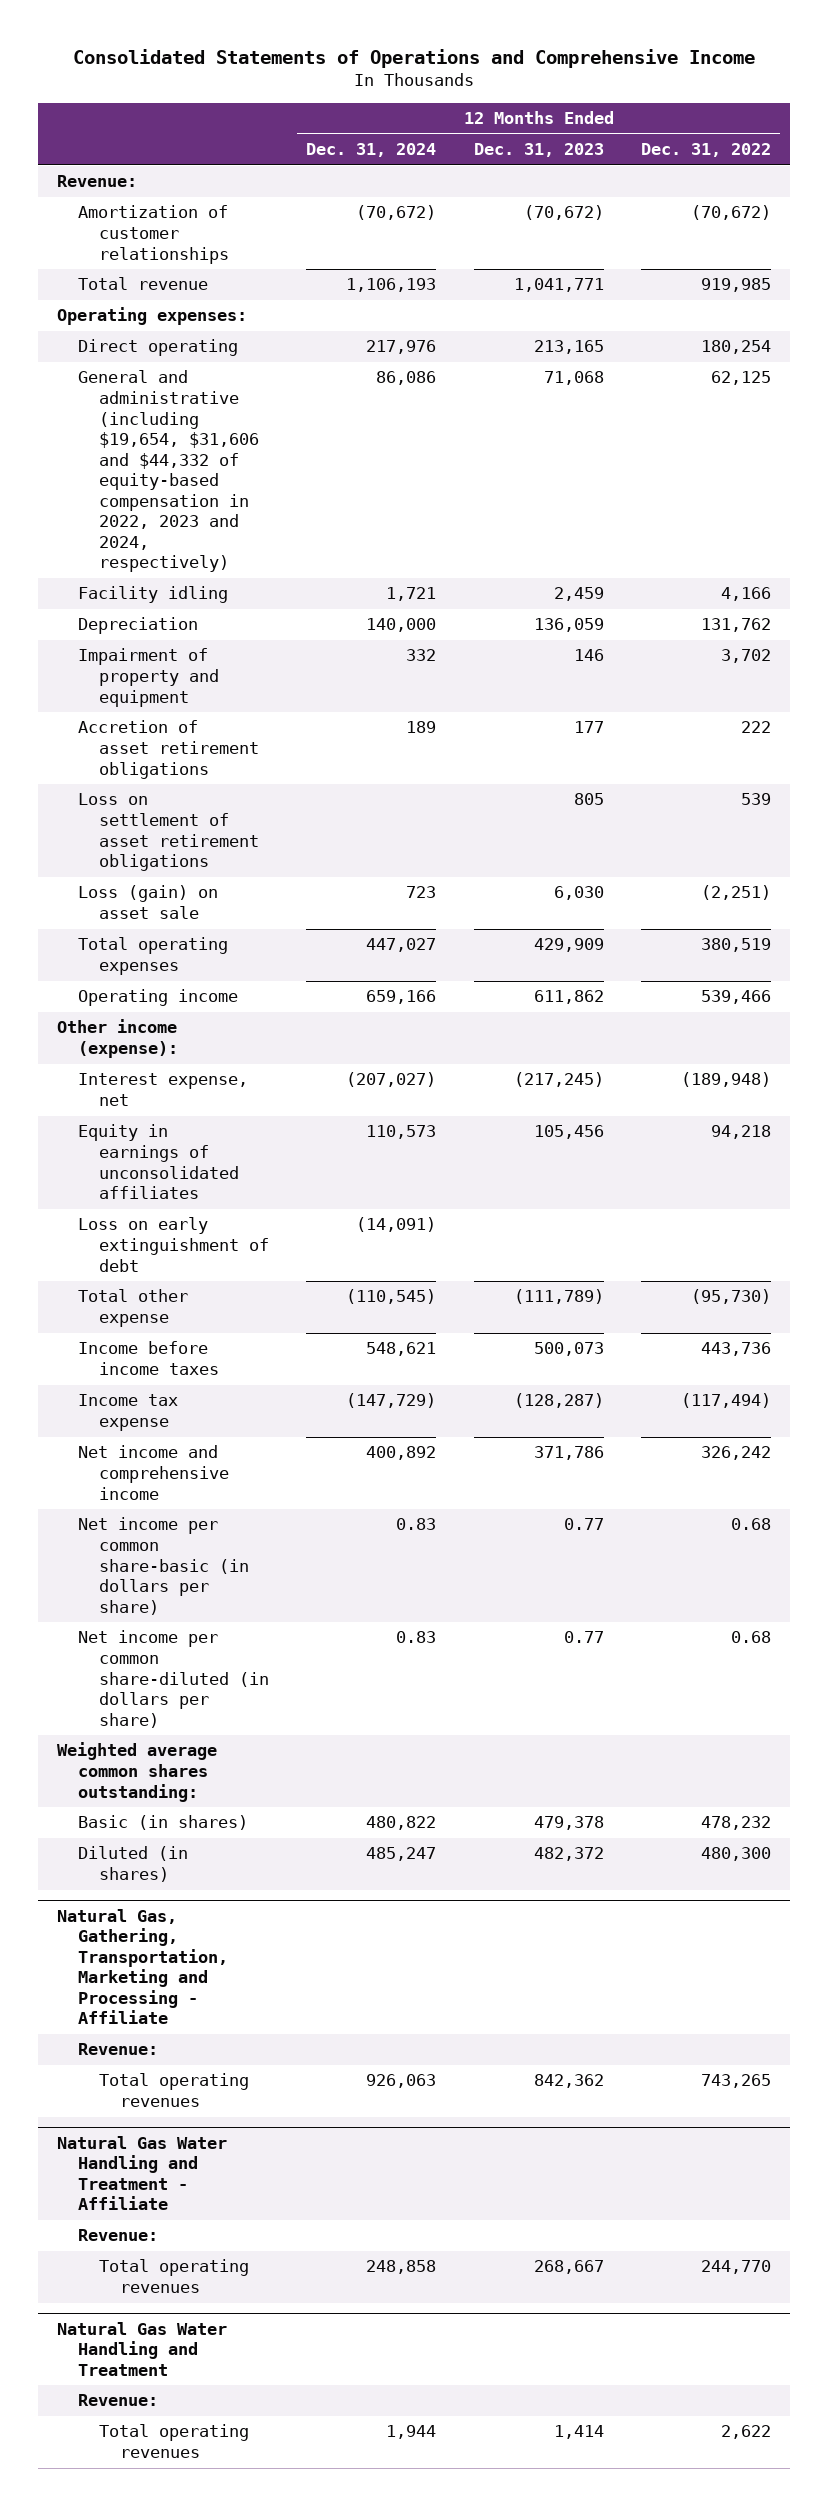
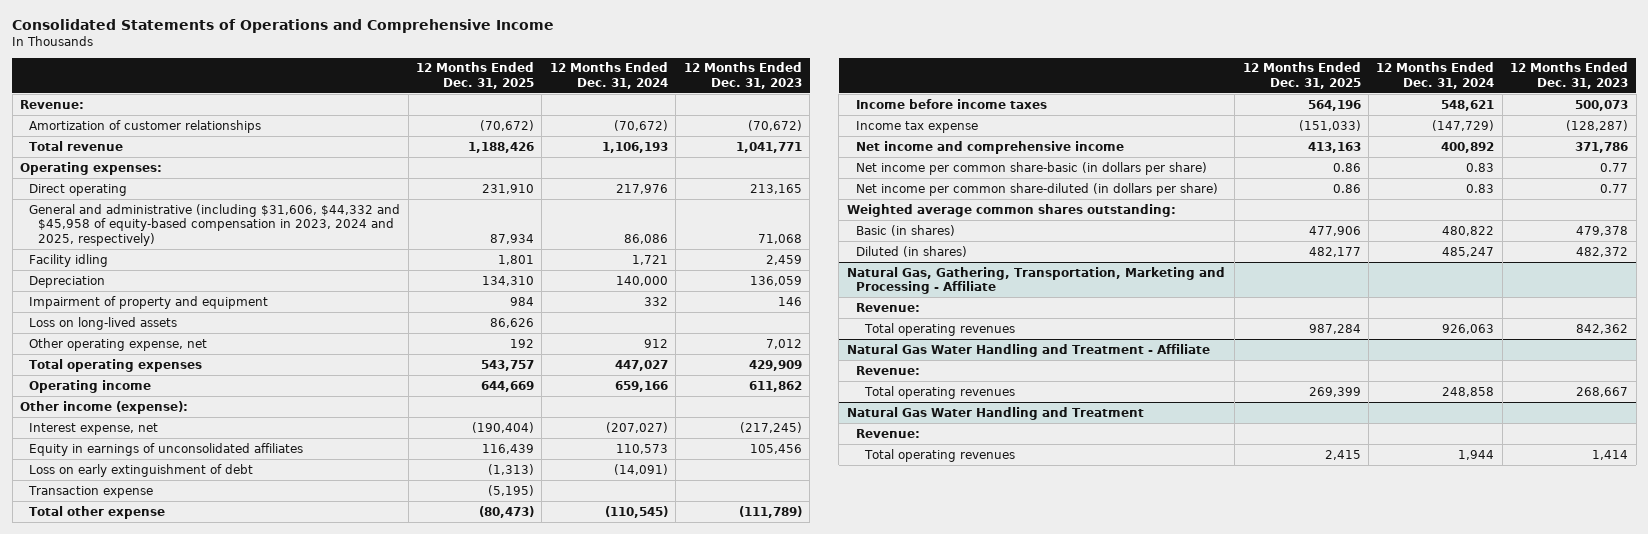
- | 12 Months Ended Dec. 31, 2024 | 12 Months Ended Dec. 31, 2023 | 12 Months Ended Dec. 31, 2022
+ | 12 Months Ended Dec. 31, 2025 | 12 Months Ended Dec. 31, 2024 | 12 Months Ended Dec. 31, 2023
- General and administrative (including $19,654, $31,606 and $44,332 of equity-based compensation in 2022, 2023 and 2024, respectively) | 86,086 | 71,068 | 62,125
+ General and administrative (including $31,606, $44,332 and $45,958 of equity-based compensation in 2023, 2024 and 2025, respectively) | 87,934 | 86,086 | 71,068
- Accretion of asset retirement obligations | 189 | 177 | 222
- Loss on settlement of asset retirement obligations | | 805 | 539
- Loss (gain) on asset sale | 723 | 6,030 | (2,251)
+ Loss on long-lived assets | 86,626 | |
+ Other operating expense, net | 192 | 912 | 7,012
+ Transaction expense | (5,195) | |

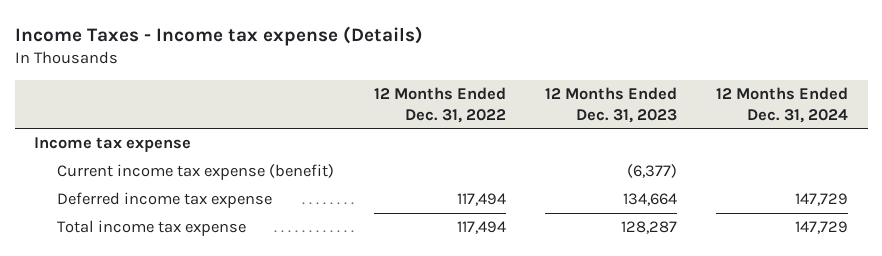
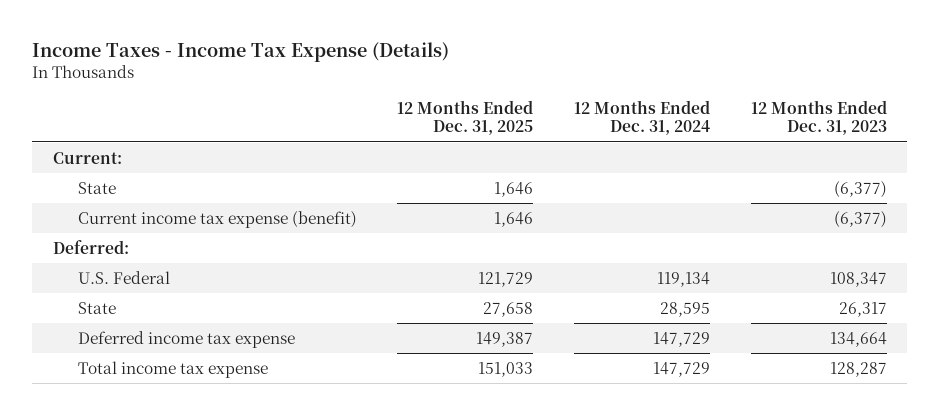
- Income Taxes - Income tax expense (Details)
+ Income Taxes - Income Tax Expense (Details)
- | 12 Months Ended Dec. 31, 2022 | 12 Months Ended Dec. 31, 2023 | 12 Months Ended Dec. 31, 2024
+ | 12 Months Ended Dec. 31, 2025 | 12 Months Ended Dec. 31, 2024 | 12 Months Ended Dec. 31, 2023
- Income tax expense
+ Current:
+ State | 1,646 | | (6,377)
+ Deferred:
+ U.S. Federal | 121,729 | 119,134 | 108,347
+ State | 27,658 | 28,595 | 26,317

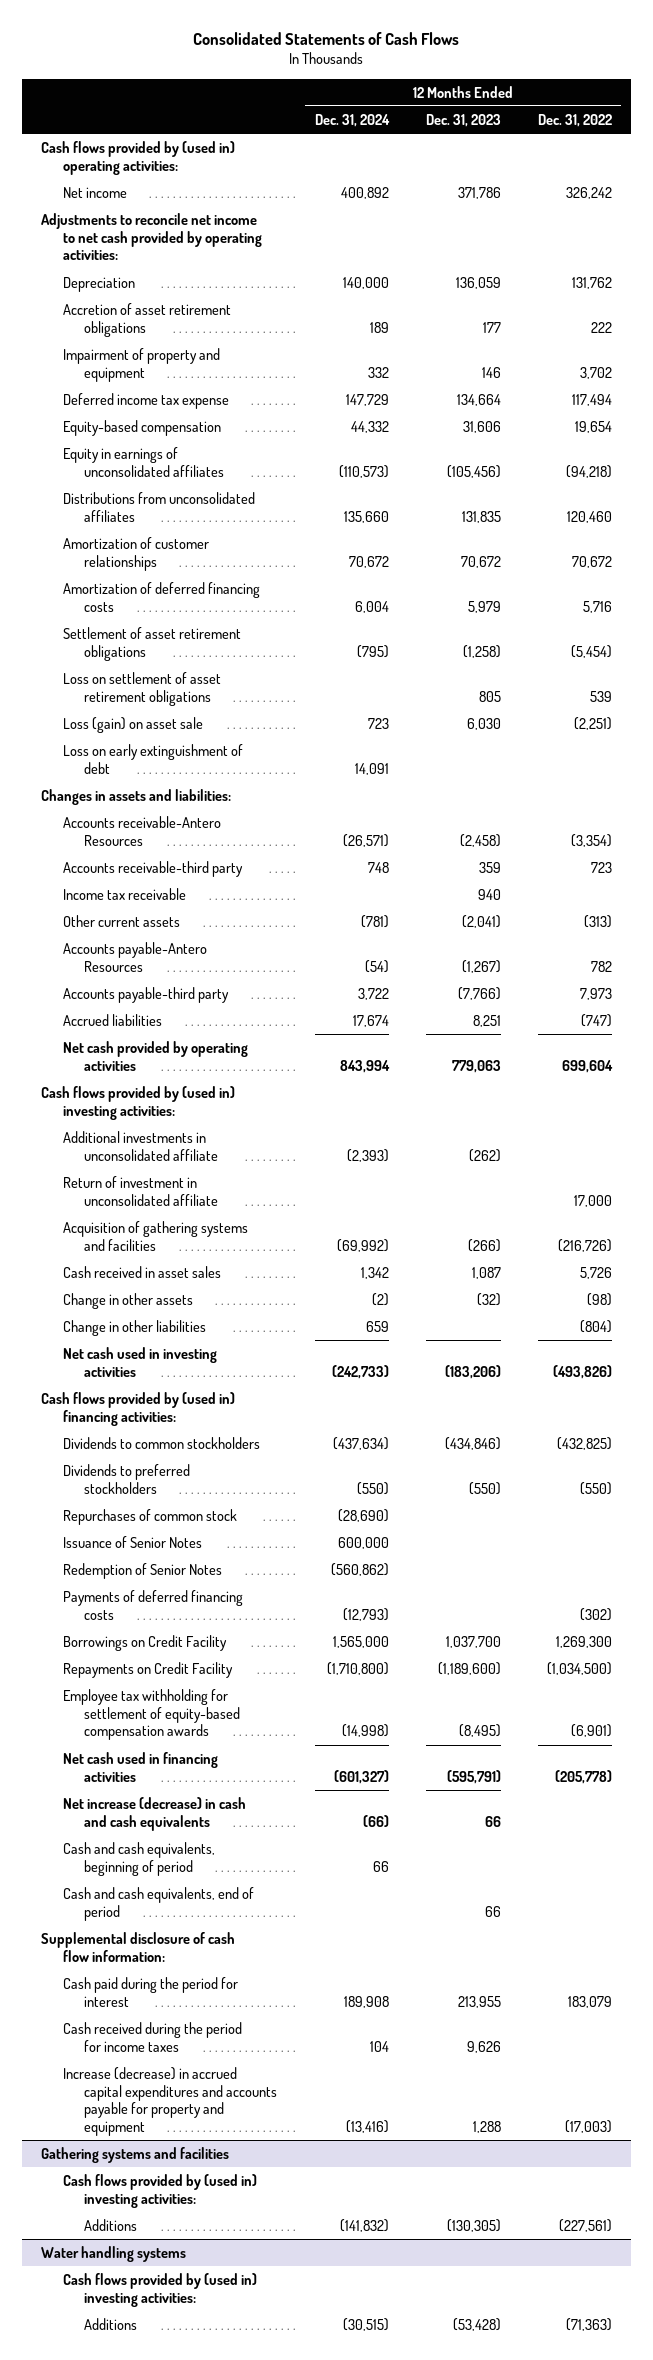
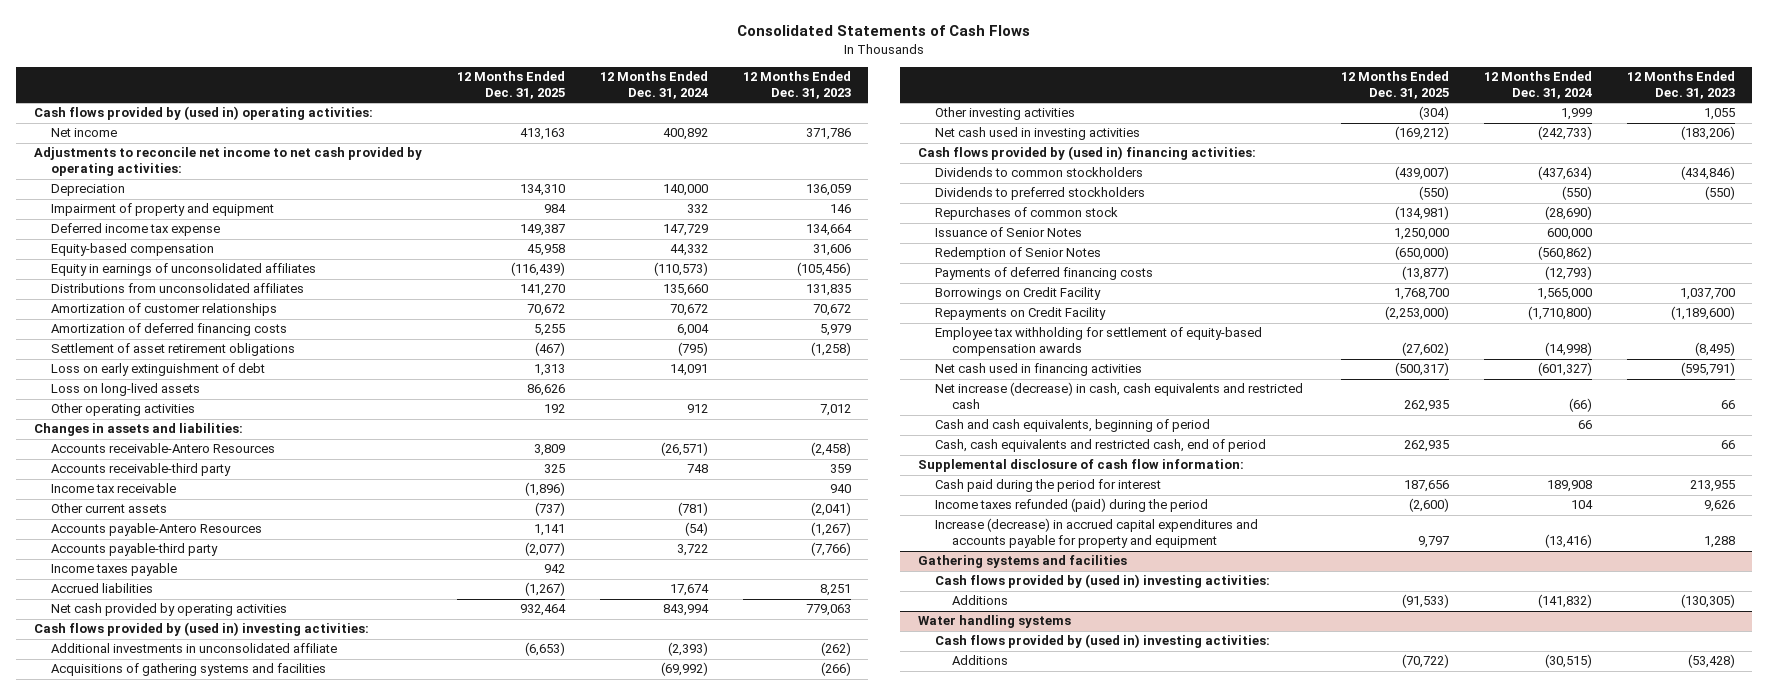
- | 12 Months Ended Dec. 31, 2024 | 12 Months Ended Dec. 31, 2023 | 12 Months Ended Dec. 31, 2022
+ | 12 Months Ended Dec. 31, 2025 | 12 Months Ended Dec. 31, 2024 | 12 Months Ended Dec. 31, 2023
- Accretion of asset retirement obligations | 189 | 177 | 222
- Loss on settlement of asset retirement obligations | | 805 | 539
- Loss (gain) on asset sale | 723 | 6,030 | (2,251)
+ Loss on long-lived assets | 86,626 | |
+ Other operating activities | 192 | 912 | 7,012
+ Income taxes payable | 942 | |
- Return of investment in unconsolidated affiliate | | | 17,000
- Acquisition of gathering systems and facilities | (69,992) | (266) | (216,726)
- Cash received in asset sales | 1,342 | 1,087 | 5,726
- Change in other assets | (2) | (32) | (98)
- Change in other liabilities | 659 | | (804)
+ Acquisitions of gathering systems and facilities | | (69,992) | (266)
+ Other investing activities | (304) | 1,999 | 1,055
- Net increase (decrease) in cash and cash equivalents | (66) | 66 |
+ Net increase (decrease) in cash, cash equivalents and restricted cash | 262,935 | (66) | 66
- Cash and cash equivalents, end of period | | 66 |
+ Cash, cash equivalents and restricted cash, end of period | 262,935 | | 66
- Cash received during the period for income taxes | 104 | 9,626 |
+ Income taxes refunded (paid) during the period | (2,600) | 104 | 9,626

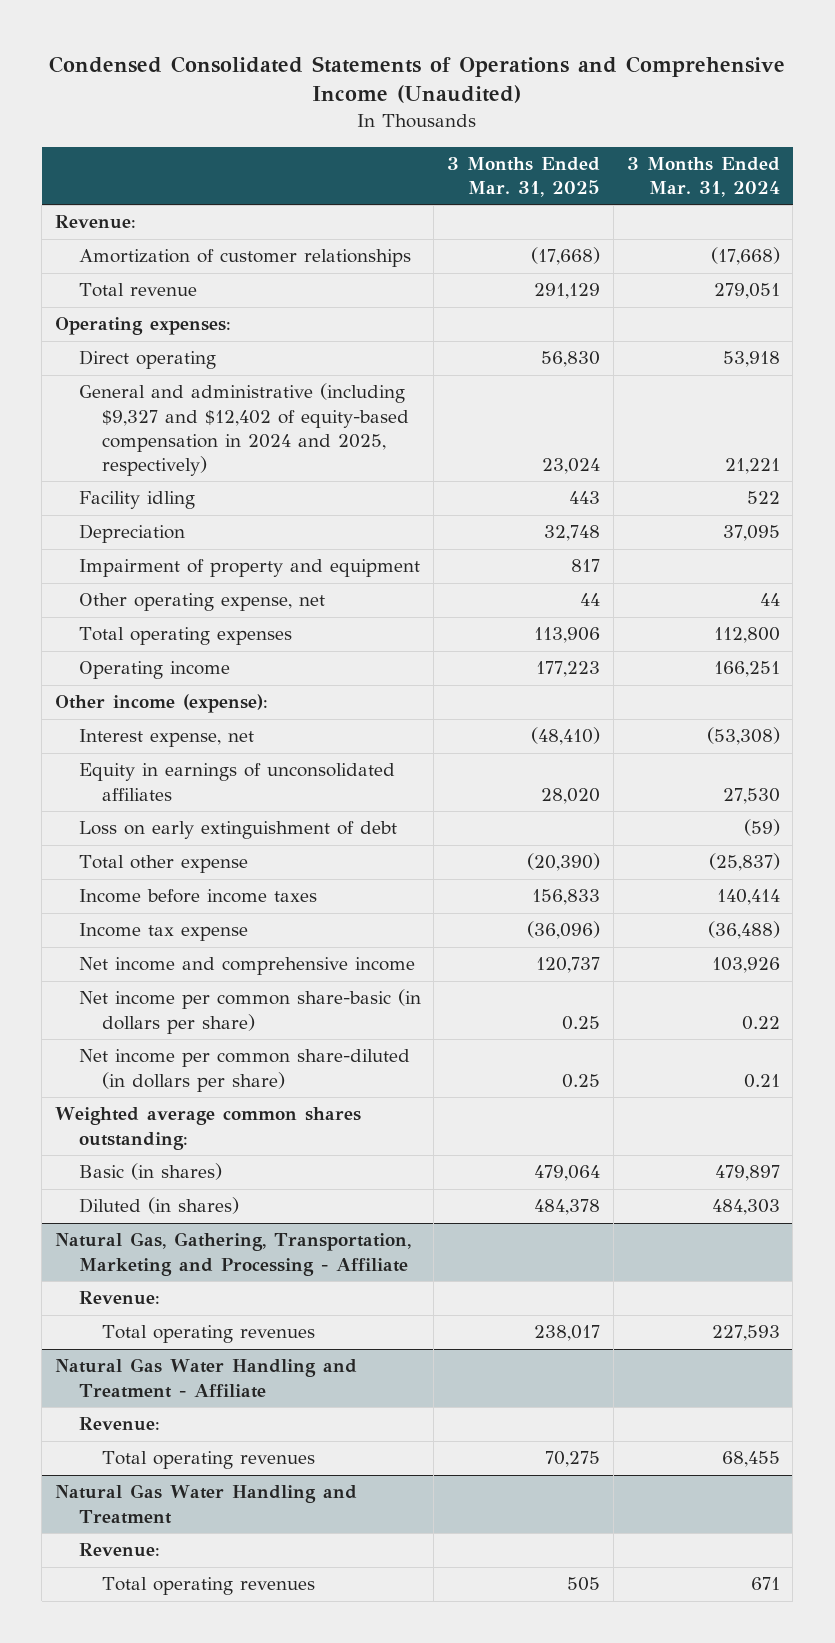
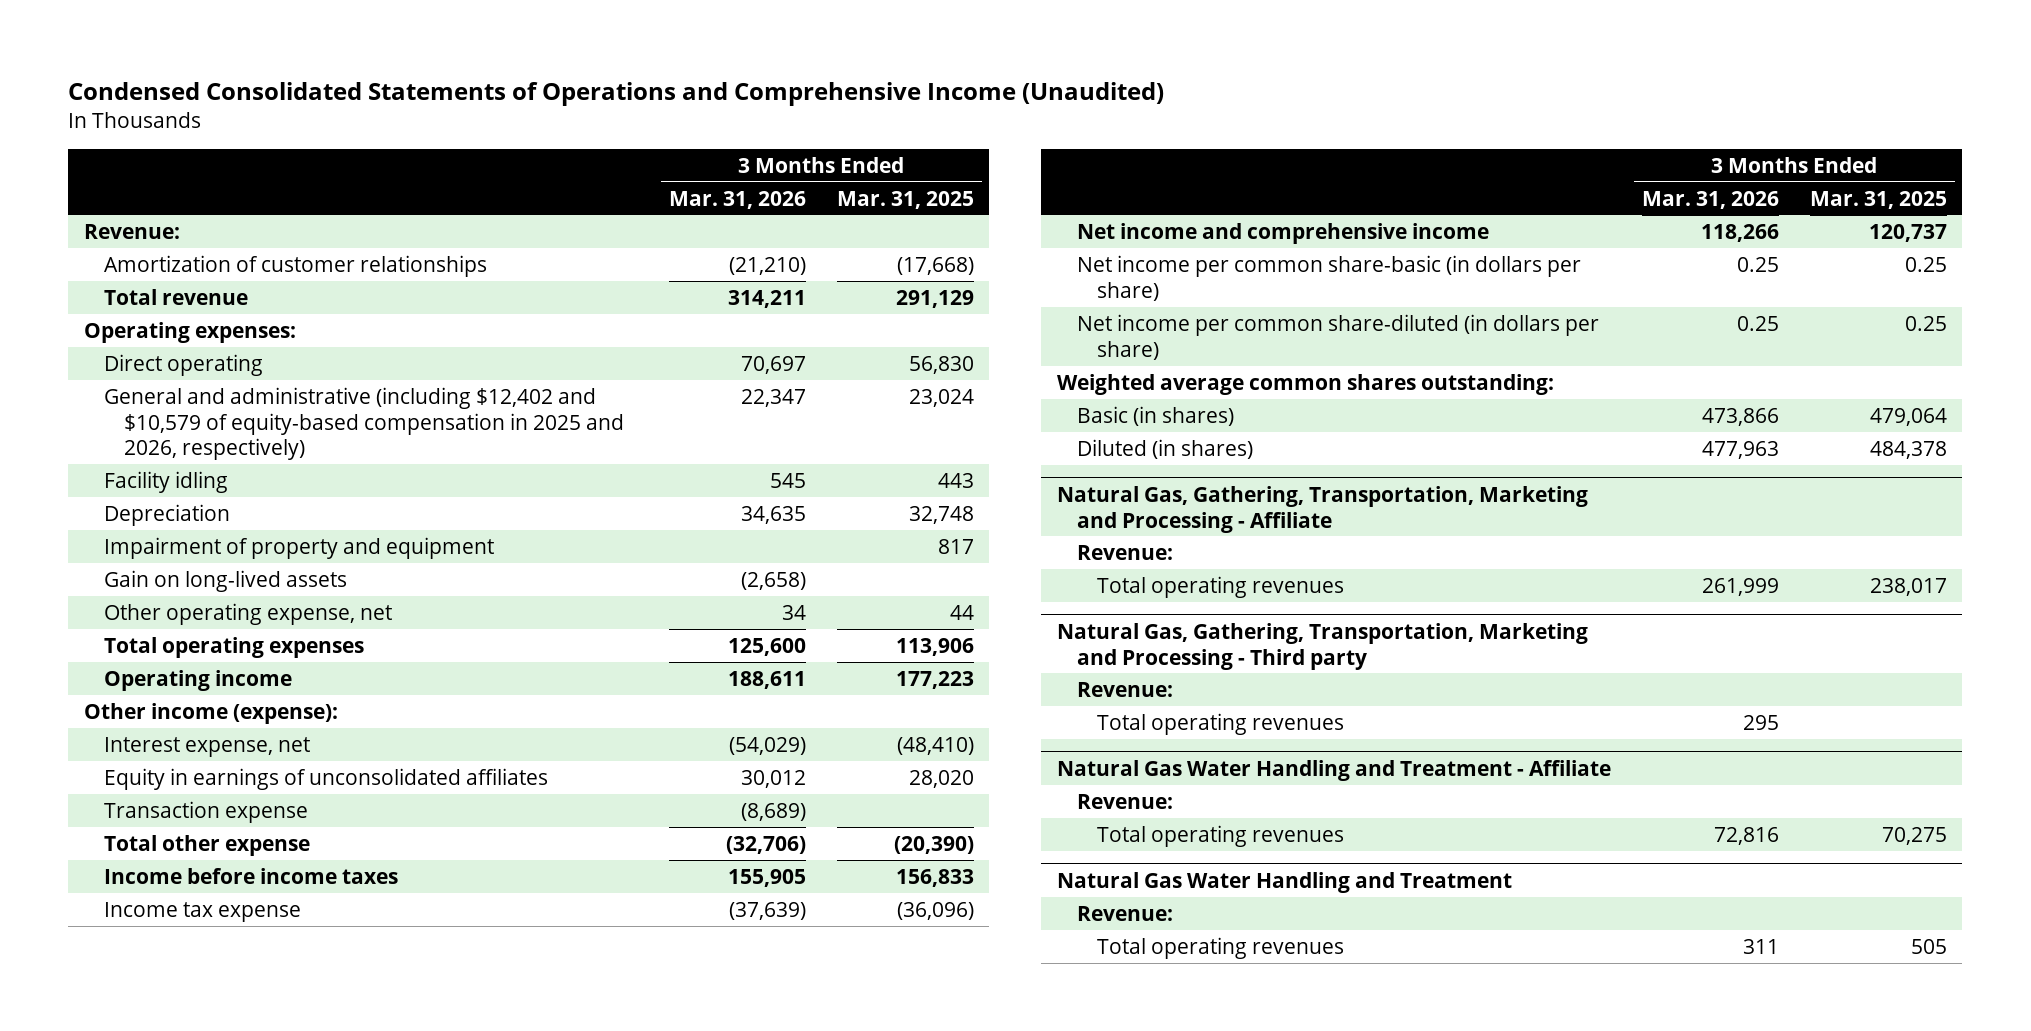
- | 3 Months Ended Mar. 31, 2025 | 3 Months Ended Mar. 31, 2024
+ | 3 Months Ended Mar. 31, 2026 | 3 Months Ended Mar. 31, 2025
- General and administrative (including $9,327 and $12,402 of equity-based compensation in 2024 and 2025, respectively) | 23,024 | 21,221
+ General and administrative (including $12,402 and $10,579 of equity-based compensation in 2025 and 2026, respectively) | 22,347 | 23,024
+ Gain on long-lived assets | (2,658) |
- Loss on early extinguishment of debt | | (59)
+ Transaction expense | (8,689) |
+ Natural Gas, Gathering, Transportation, Marketing and Processing - Third party
+ Revenue:
+ Total operating revenues | 295 |

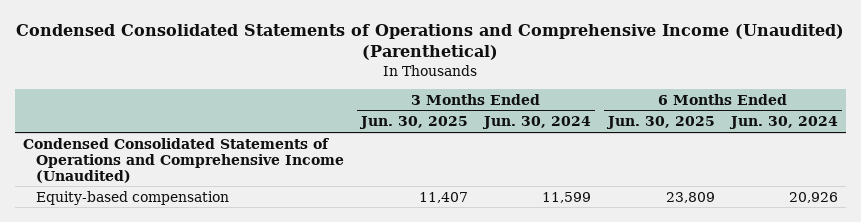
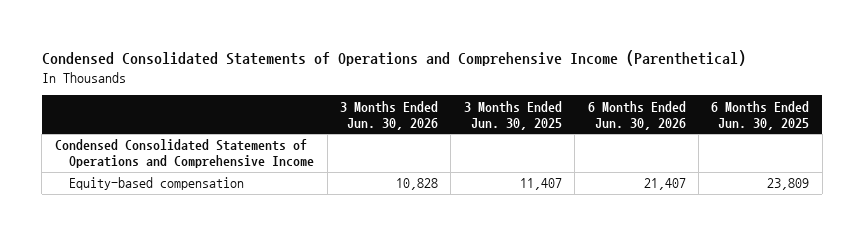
- Condensed Consolidated Statements of Operations and Comprehensive Income (Unaudited) (Parenthetical)
+ Condensed Consolidated Statements of Operations and Comprehensive Income (Parenthetical)
- | 3 Months Ended Jun. 30, 2025 | 3 Months Ended Jun. 30, 2024 | 6 Months Ended Jun. 30, 2025 | 6 Months Ended Jun. 30, 2024
+ | 3 Months Ended Jun. 30, 2026 | 3 Months Ended Jun. 30, 2025 | 6 Months Ended Jun. 30, 2026 | 6 Months Ended Jun. 30, 2025
- Condensed Consolidated Statements of Operations and Comprehensive Income (Unaudited)
+ Condensed Consolidated Statements of Operations and Comprehensive Income

